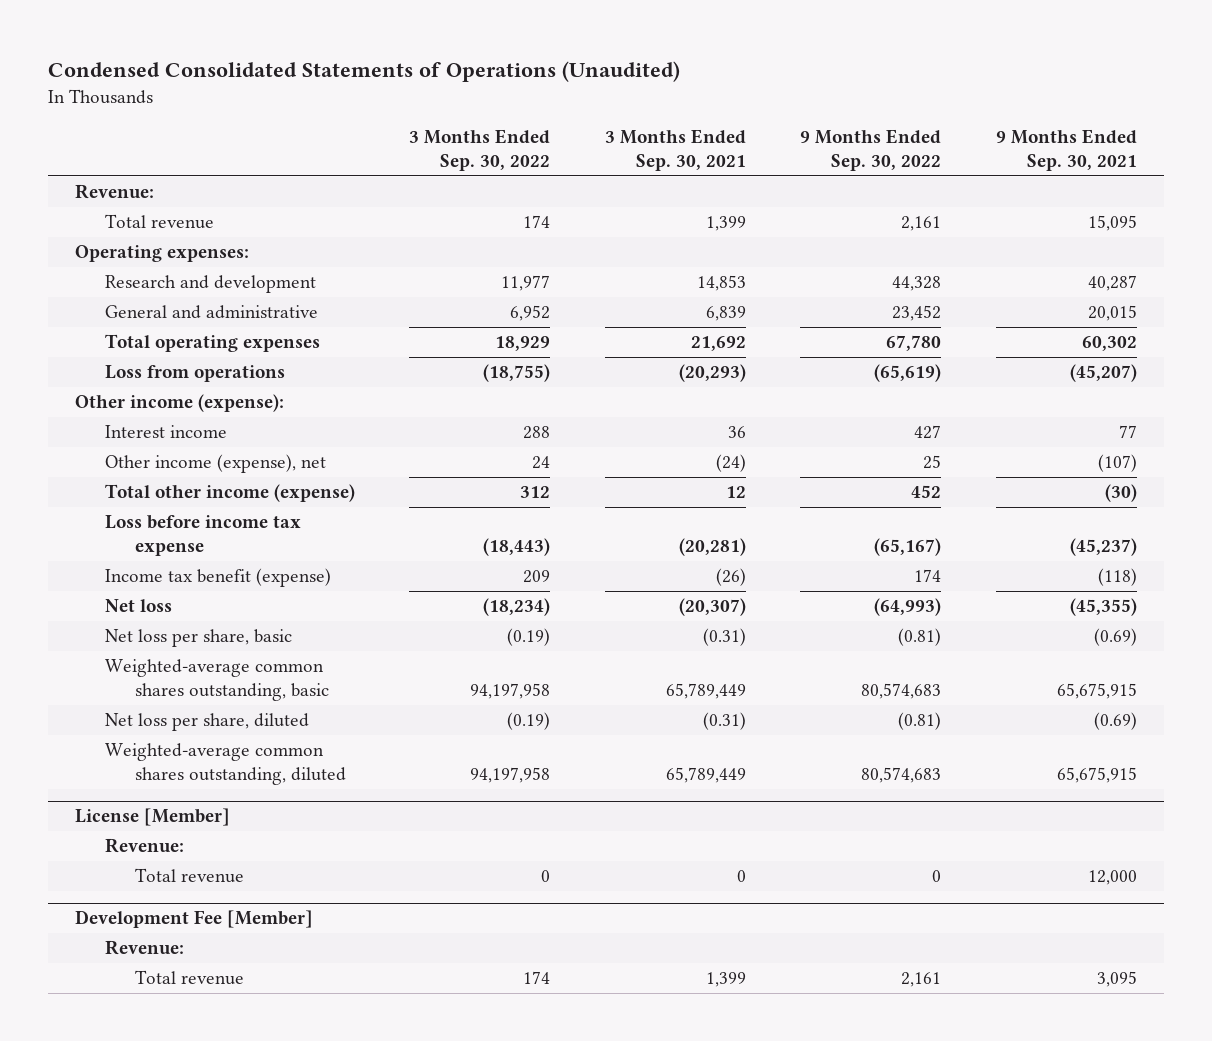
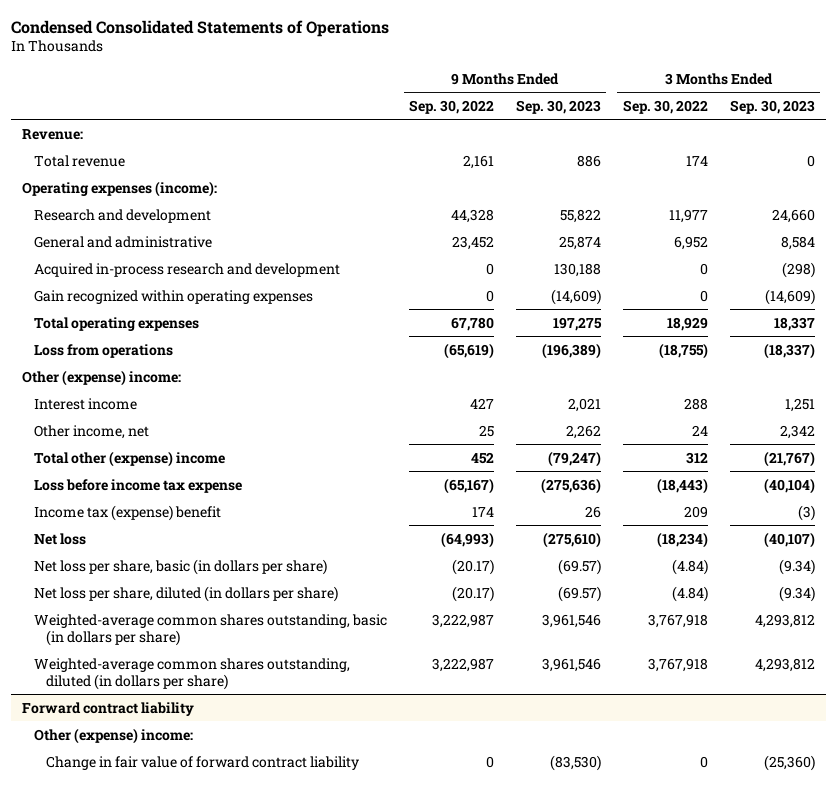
- Condensed Consolidated Statements of Operations (Unaudited)
+ Condensed Consolidated Statements of Operations
- | 3 Months Ended Sep. 30, 2022 | 3 Months Ended Sep. 30, 2021 | 9 Months Ended Sep. 30, 2022 | 9 Months Ended Sep. 30, 2021
+ | 9 Months Ended Sep. 30, 2022 | 9 Months Ended Sep. 30, 2023 | 3 Months Ended Sep. 30, 2022 | 3 Months Ended Sep. 30, 2023
- Operating expenses:
+ Operating expenses (income):
+ Acquired in-process research and development | 0 | 130,188 | 0 | (298)
+ Gain recognized within operating expenses | 0 | (14,609) | 0 | (14,609)
- Other income (expense):
+ Other (expense) income:
- Other income (expense), net | 24 | (24) | 25 | (107)
- Total other income (expense) | 312 | 12 | 452 | (30)
+ Other income, net | 25 | 2,262 | 24 | 2,342
+ Total other (expense) income | 452 | (79,247) | 312 | (21,767)
- Income tax benefit (expense) | 209 | (26) | 174 | (118)
+ Income tax (expense) benefit | 174 | 26 | 209 | (3)
- Net loss per share, basic | (0.19) | (0.31) | (0.81) | (0.69)
- Weighted-average common shares outstanding, basic | 94,197,958 | 65,789,449 | 80,574,683 | 65,675,915
- Net loss per share, diluted | (0.19) | (0.31) | (0.81) | (0.69)
- Weighted-average common shares outstanding, diluted | 94,197,958 | 65,789,449 | 80,574,683 | 65,675,915
- License [Member]
- Revenue:
- Total revenue | 0 | 0 | 0 | 12,000
- Development Fee [Member]
- Revenue:
- Total revenue | 174 | 1,399 | 2,161 | 3,095
+ Net loss per share, basic (in dollars per share) | (20.17) | (69.57) | (4.84) | (9.34)
+ Net loss per share, diluted (in dollars per share) | (20.17) | (69.57) | (4.84) | (9.34)
+ Weighted-average common shares outstanding, basic (in dollars per share) | 3,222,987 | 3,961,546 | 3,767,918 | 4,293,812
+ Weighted-average common shares outstanding, diluted (in dollars per share) | 3,222,987 | 3,961,546 | 3,767,918 | 4,293,812
+ Forward contract liability
+ Other (expense) income:
+ Change in fair value of forward contract liability | 0 | (83,530) | 0 | (25,360)

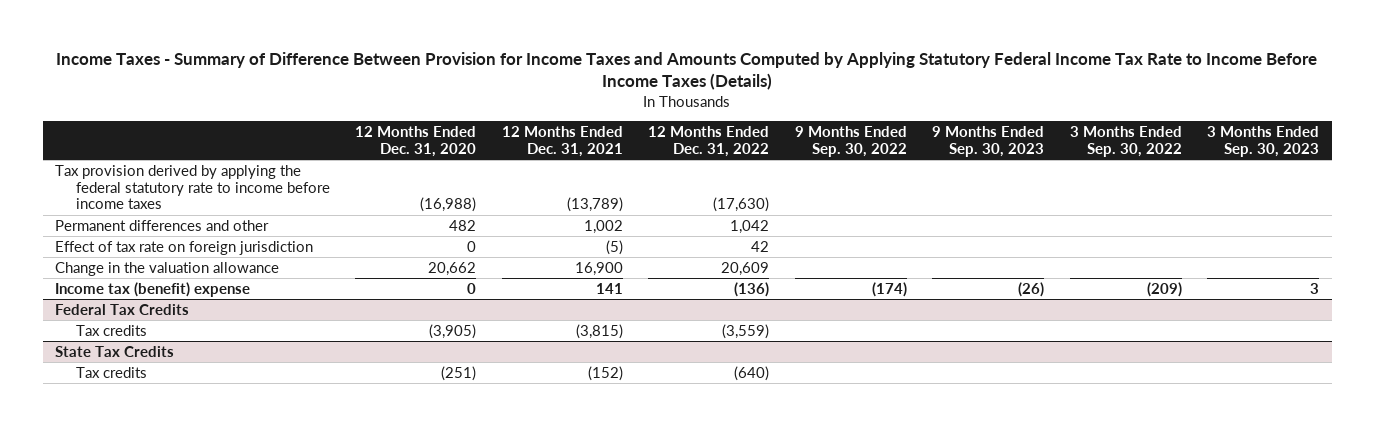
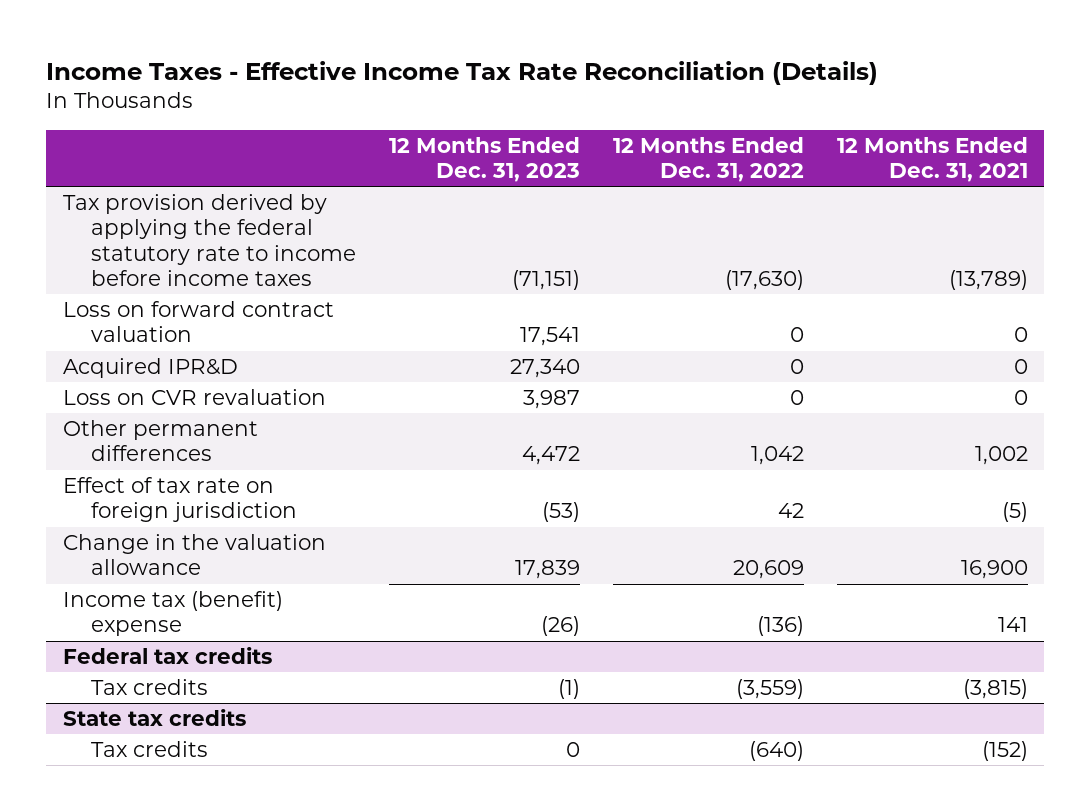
- Income Taxes - Summary of Difference Between Provision for Income Taxes and Amounts Computed by Applying Statutory Federal Income Tax Rate to Income Before Income Taxes (Details)
+ Income Taxes - Effective Income Tax Rate Reconciliation (Details)
- | 12 Months Ended Dec. 31, 2020 | 12 Months Ended Dec. 31, 2021 | 12 Months Ended Dec. 31, 2022 | 9 Months Ended Sep. 30, 2022 | 9 Months Ended Sep. 30, 2023 | 3 Months Ended Sep. 30, 2022 | 3 Months Ended Sep. 30, 2023
+ | 12 Months Ended Dec. 31, 2023 | 12 Months Ended Dec. 31, 2022 | 12 Months Ended Dec. 31, 2021
- Permanent differences and other | 482 | 1,002 | 1,042 | | | |
+ Loss on forward contract valuation | 17,541 | 0 | 0
+ Acquired IPR&D | 27,340 | 0 | 0
+ Loss on CVR revaluation | 3,987 | 0 | 0
+ Other permanent differences | 4,472 | 1,042 | 1,002
- Federal Tax Credits
+ Federal tax credits
- State Tax Credits
+ State tax credits

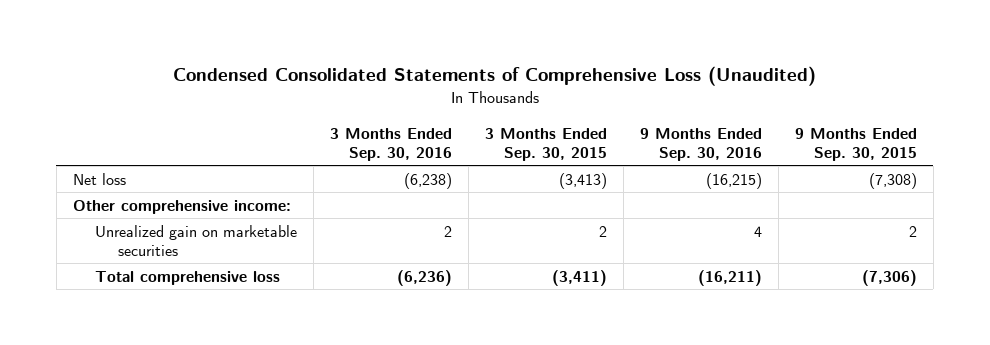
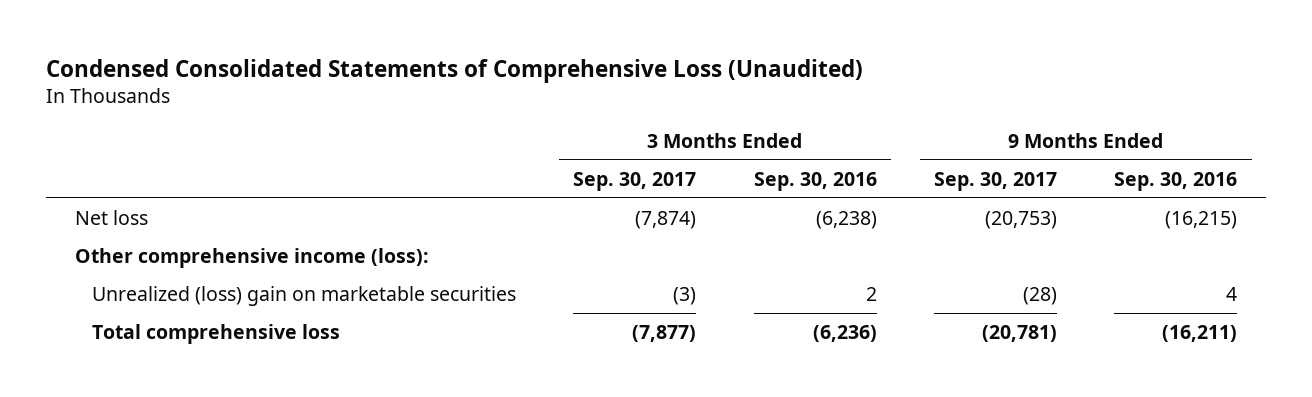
- | 3 Months Ended Sep. 30, 2016 | 3 Months Ended Sep. 30, 2015 | 9 Months Ended Sep. 30, 2016 | 9 Months Ended Sep. 30, 2015
+ | 3 Months Ended Sep. 30, 2017 | 3 Months Ended Sep. 30, 2016 | 9 Months Ended Sep. 30, 2017 | 9 Months Ended Sep. 30, 2016
- Other comprehensive income:
- Unrealized gain on marketable securities | 2 | 2 | 4 | 2
+ Other comprehensive income (loss):
+ Unrealized (loss) gain on marketable securities | (3) | 2 | (28) | 4

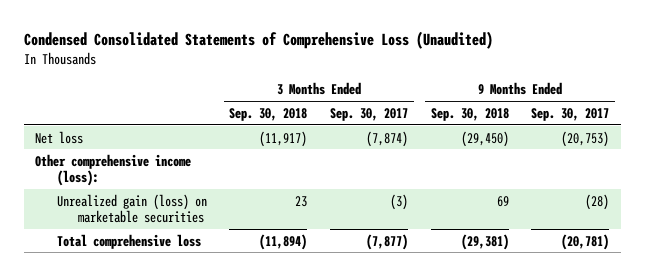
- | 3 Months Ended Sep. 30, 2017 | 3 Months Ended Sep. 30, 2016 | 9 Months Ended Sep. 30, 2017 | 9 Months Ended Sep. 30, 2016
+ | 3 Months Ended Sep. 30, 2018 | 3 Months Ended Sep. 30, 2017 | 9 Months Ended Sep. 30, 2018 | 9 Months Ended Sep. 30, 2017
- Unrealized (loss) gain on marketable securities | (3) | 2 | (28) | 4
+ Unrealized gain (loss) on marketable securities | 23 | (3) | 69 | (28)

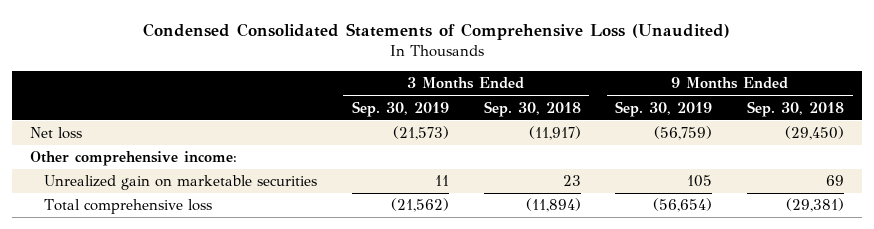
- | 3 Months Ended Sep. 30, 2018 | 3 Months Ended Sep. 30, 2017 | 9 Months Ended Sep. 30, 2018 | 9 Months Ended Sep. 30, 2017
+ | 3 Months Ended Sep. 30, 2019 | 3 Months Ended Sep. 30, 2018 | 9 Months Ended Sep. 30, 2019 | 9 Months Ended Sep. 30, 2018
- Other comprehensive income (loss):
- Unrealized gain (loss) on marketable securities | 23 | (3) | 69 | (28)
+ Other comprehensive income:
+ Unrealized gain on marketable securities | 11 | 23 | 105 | 69

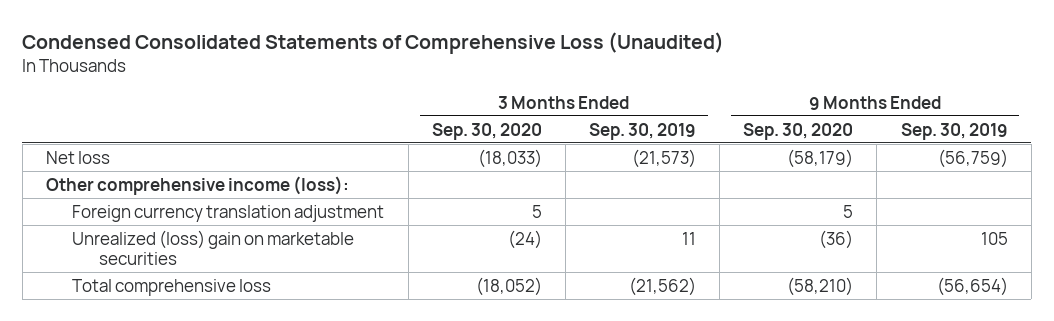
- | 3 Months Ended Sep. 30, 2019 | 3 Months Ended Sep. 30, 2018 | 9 Months Ended Sep. 30, 2019 | 9 Months Ended Sep. 30, 2018
+ | 3 Months Ended Sep. 30, 2020 | 3 Months Ended Sep. 30, 2019 | 9 Months Ended Sep. 30, 2020 | 9 Months Ended Sep. 30, 2019
- Other comprehensive income:
- Unrealized gain on marketable securities | 11 | 23 | 105 | 69
+ Other comprehensive income (loss):
+ Foreign currency translation adjustment | 5 | | 5 |
+ Unrealized (loss) gain on marketable securities | (24) | 11 | (36) | 105

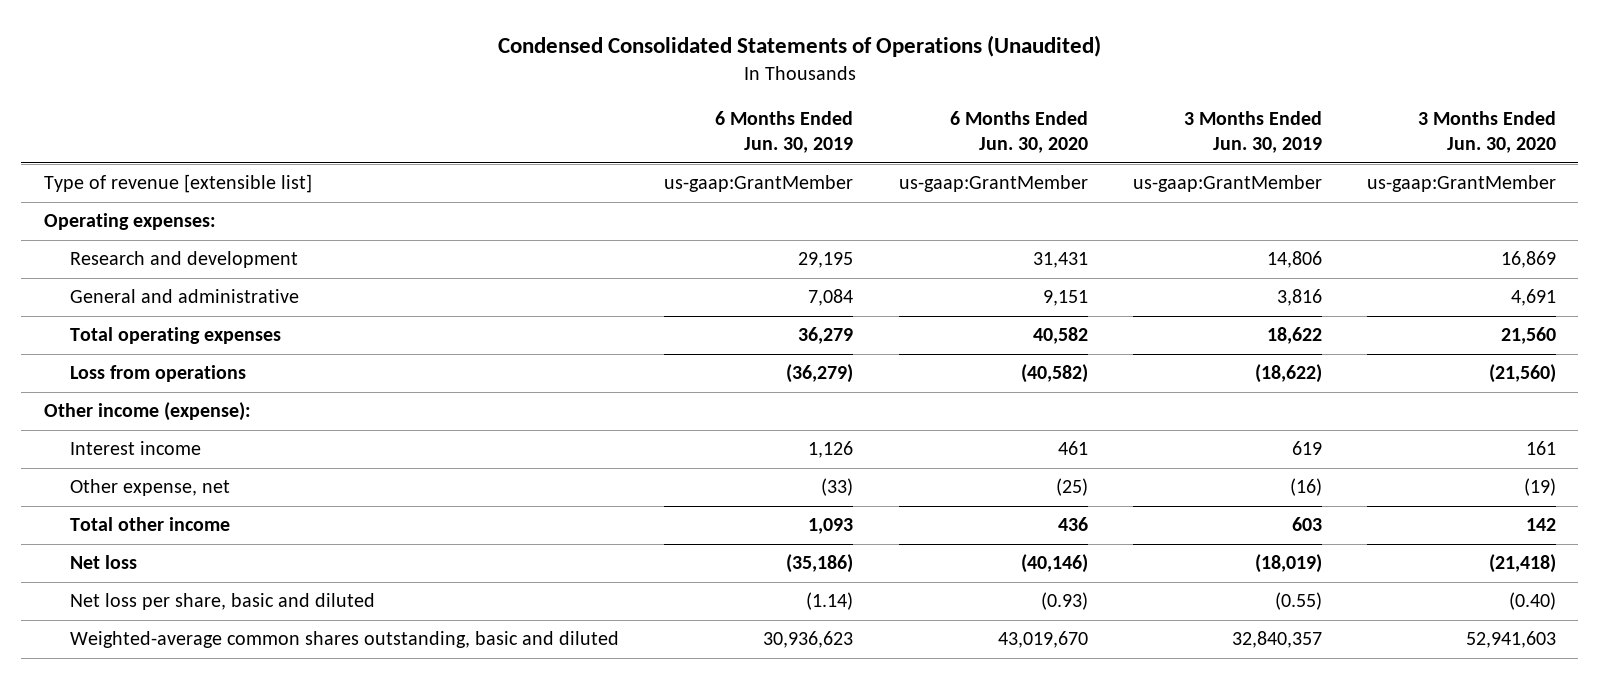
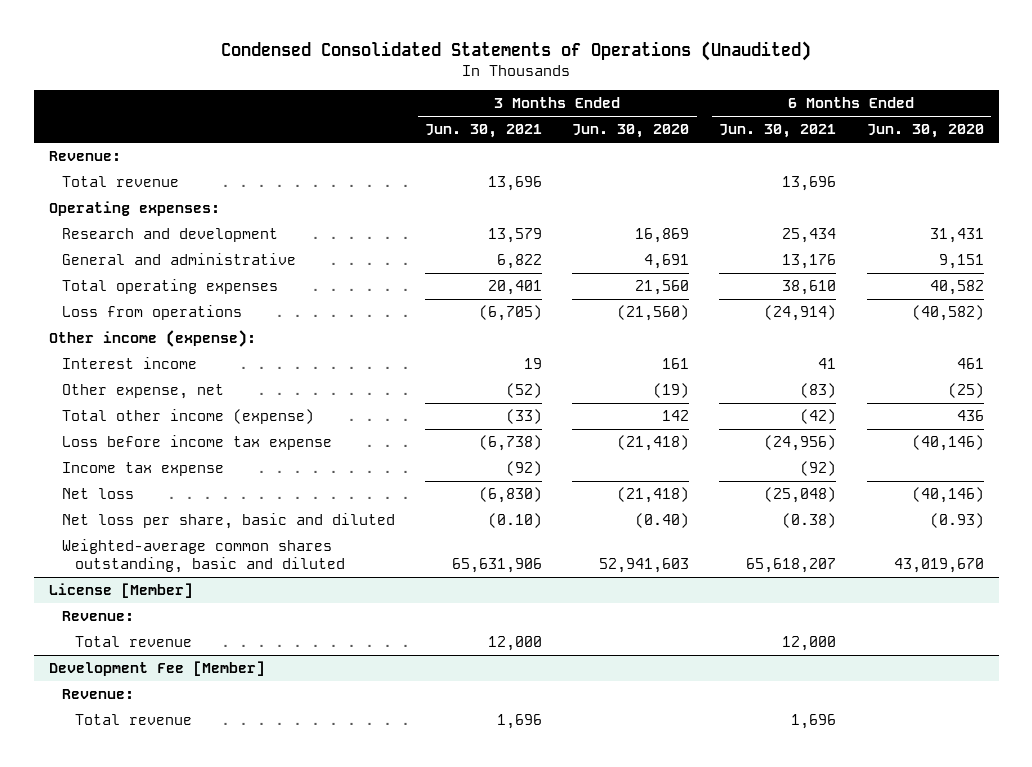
- | 6 Months Ended Jun. 30, 2019 | 6 Months Ended Jun. 30, 2020 | 3 Months Ended Jun. 30, 2019 | 3 Months Ended Jun. 30, 2020
+ | 3 Months Ended Jun. 30, 2021 | 3 Months Ended Jun. 30, 2020 | 6 Months Ended Jun. 30, 2021 | 6 Months Ended Jun. 30, 2020
- Type of revenue [extensible list] | us-gaap:GrantMember | us-gaap:GrantMember | us-gaap:GrantMember | us-gaap:GrantMember
+ Revenue:
+ Total revenue | 13,696 | | 13,696 |
- Total other income | 1,093 | 436 | 603 | 142
+ Total other income (expense) | (33) | 142 | (42) | 436
+ Loss before income tax expense | (6,738) | (21,418) | (24,956) | (40,146)
+ Income tax expense | (92) | | (92) |
+ License [Member]
+ Revenue:
+ Total revenue | 12,000 | | 12,000 |
+ Development Fee [Member]
+ Revenue:
+ Total revenue | 1,696 | | 1,696 |

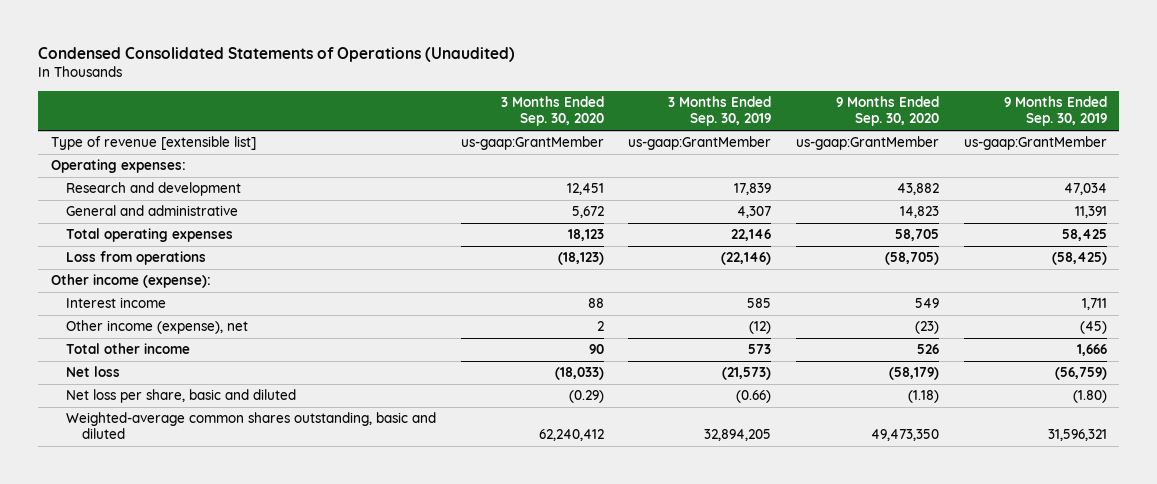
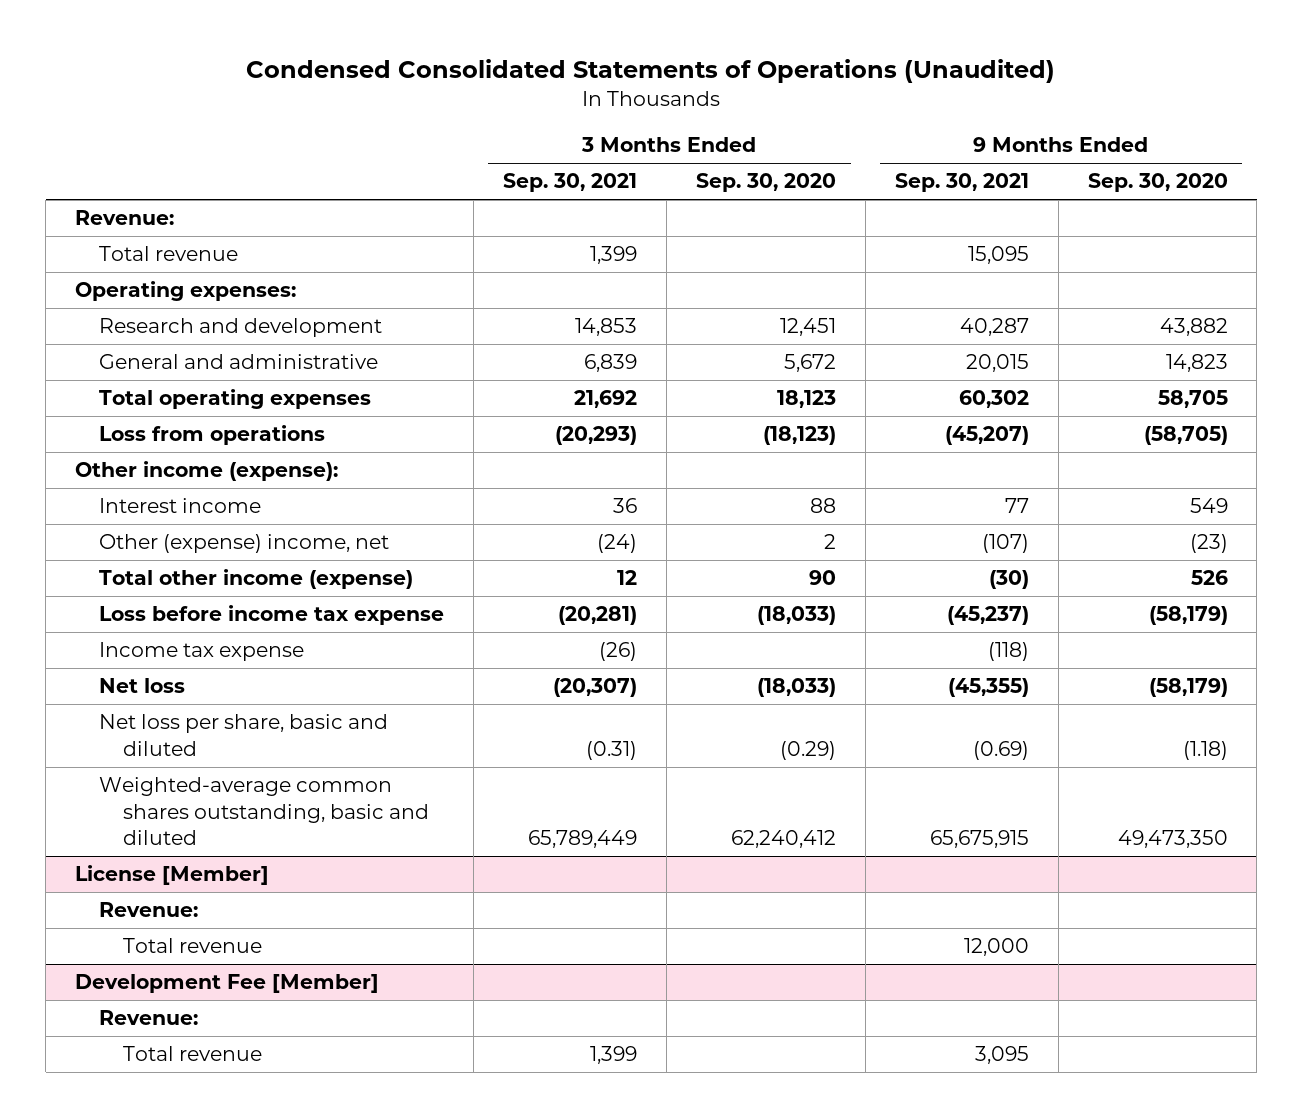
- | 3 Months Ended Sep. 30, 2020 | 3 Months Ended Sep. 30, 2019 | 9 Months Ended Sep. 30, 2020 | 9 Months Ended Sep. 30, 2019
+ | 3 Months Ended Sep. 30, 2021 | 3 Months Ended Sep. 30, 2020 | 9 Months Ended Sep. 30, 2021 | 9 Months Ended Sep. 30, 2020
- Type of revenue [extensible list] | us-gaap:GrantMember | us-gaap:GrantMember | us-gaap:GrantMember | us-gaap:GrantMember
+ Revenue:
+ Total revenue | 1,399 | | 15,095 |
- Other income (expense), net | 2 | (12) | (23) | (45)
- Total other income | 90 | 573 | 526 | 1,666
+ Other (expense) income, net | (24) | 2 | (107) | (23)
+ Total other income (expense) | 12 | 90 | (30) | 526
+ Loss before income tax expense | (20,281) | (18,033) | (45,237) | (58,179)
+ Income tax expense | (26) | | (118) |
+ License [Member]
+ Revenue:
+ Total revenue | | | 12,000 |
+ Development Fee [Member]
+ Revenue:
+ Total revenue | 1,399 | | 3,095 |

